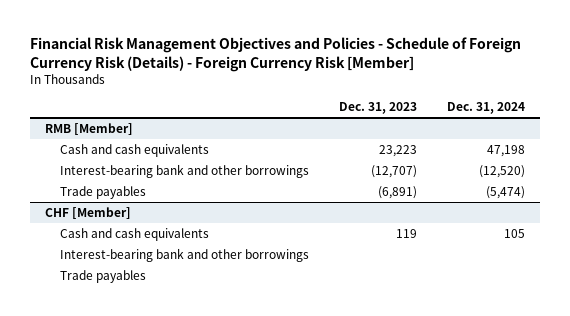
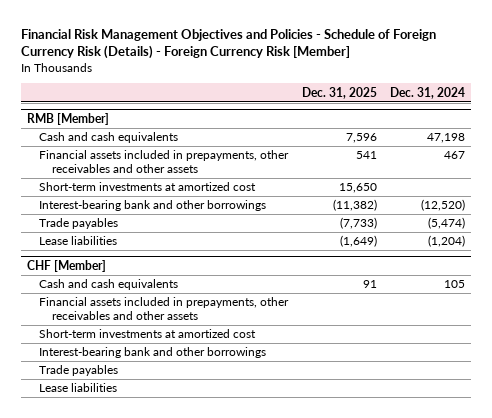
- | Dec. 31, 2023 | Dec. 31, 2024
+ | Dec. 31, 2025 | Dec. 31, 2024
@ RMB [Member]
+ Financial assets included in prepayments, other receivables and other assets | 541 | 467
+ Short-term investments at amortized cost | 15,650 |
+ Lease liabilities | (1,649) | (1,204)
@ CHF [Member]
+ Financial assets included in prepayments, other receivables and other assets
+ Short-term investments at amortized cost
+ Lease liabilities

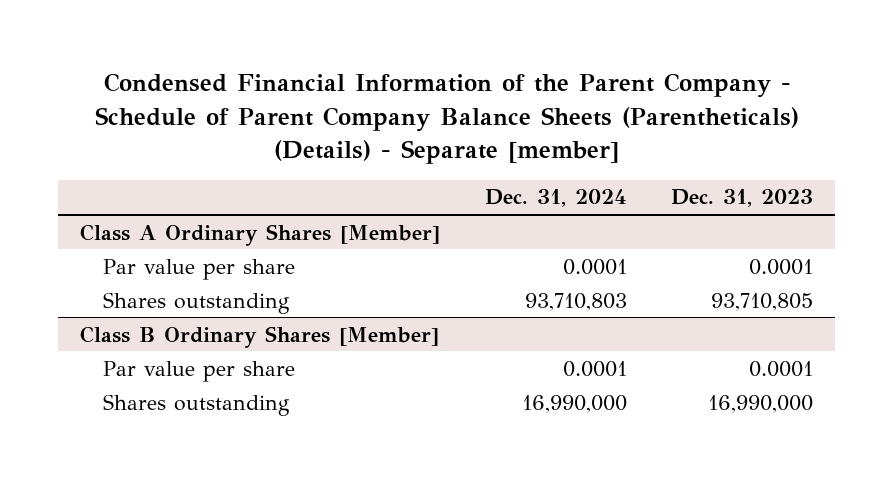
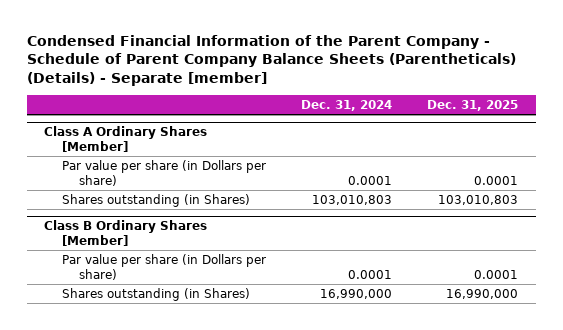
- | Dec. 31, 2024 | Dec. 31, 2023
+ | Dec. 31, 2024 | Dec. 31, 2025
@ Class A Ordinary Shares [Member]
- Par value per share | 0.0001 | 0.0001
- Shares outstanding | 93,710,803 | 93,710,805
+ Par value per share (in Dollars per share) | 0.0001 | 0.0001
+ Shares outstanding (in Shares) | 103,010,803 | 103,010,803
@ Class B Ordinary Shares [Member]
- Par value per share | 0.0001 | 0.0001
- Shares outstanding | 16,990,000 | 16,990,000
+ Par value per share (in Dollars per share) | 0.0001 | 0.0001
+ Shares outstanding (in Shares) | 16,990,000 | 16,990,000

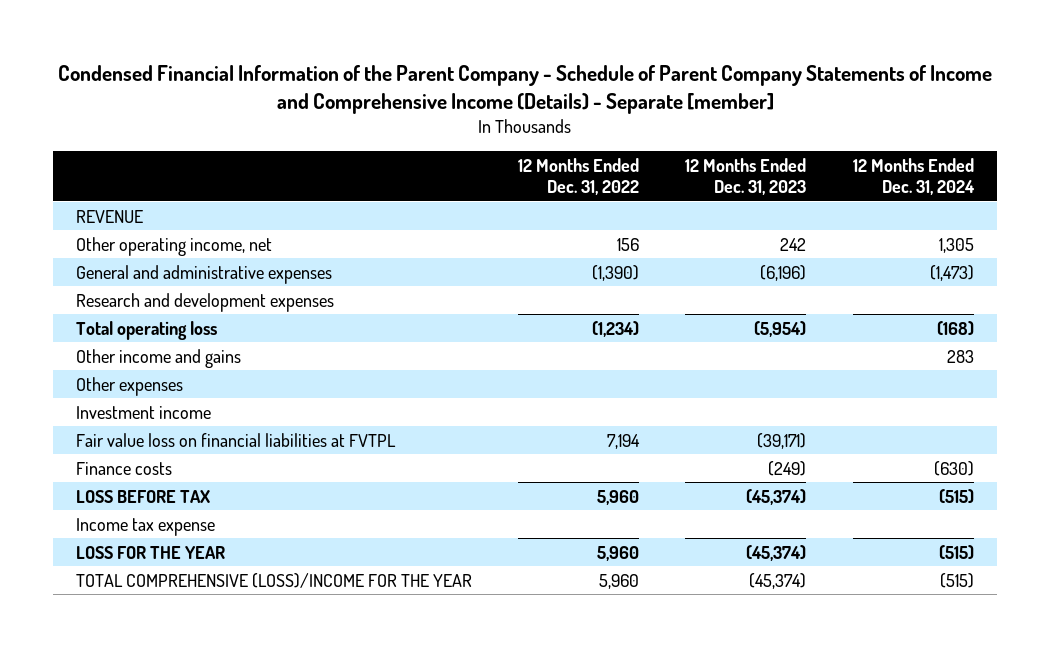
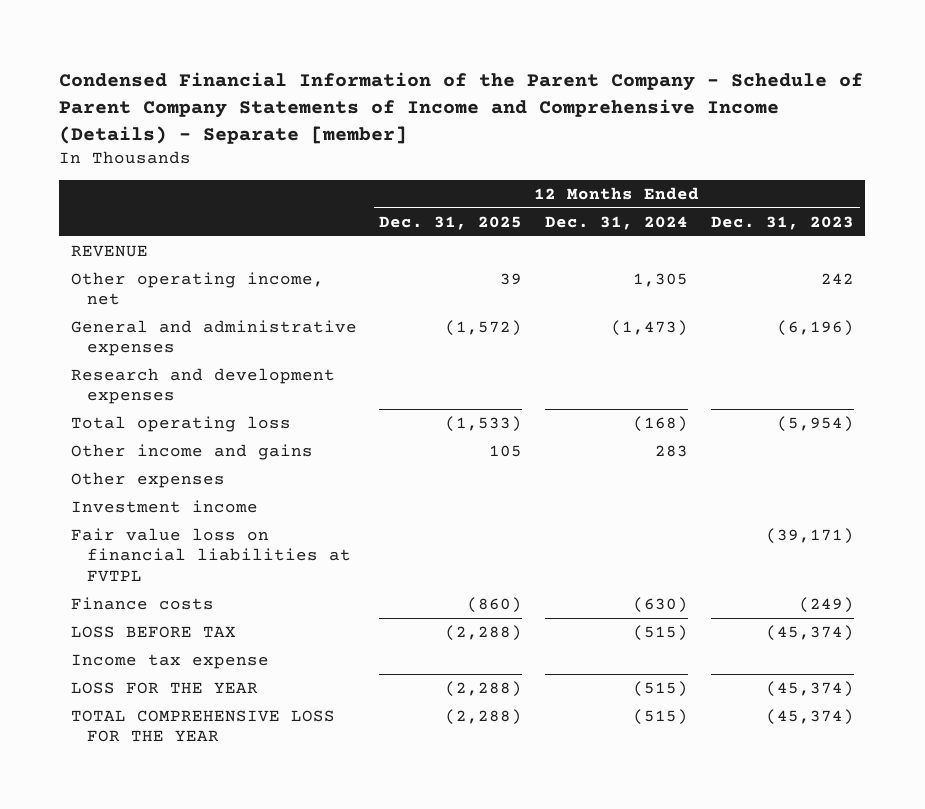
- | 12 Months Ended Dec. 31, 2022 | 12 Months Ended Dec. 31, 2023 | 12 Months Ended Dec. 31, 2024
+ | 12 Months Ended Dec. 31, 2025 | 12 Months Ended Dec. 31, 2024 | 12 Months Ended Dec. 31, 2023
- TOTAL COMPREHENSIVE (LOSS)/INCOME FOR THE YEAR | 5,960 | (45,374) | (515)
+ TOTAL COMPREHENSIVE LOSS FOR THE YEAR | (2,288) | (515) | (45,374)

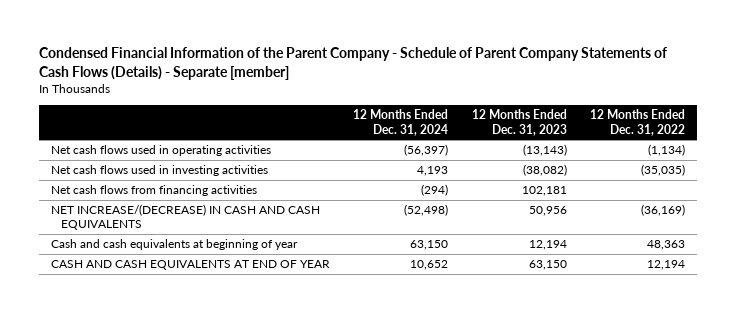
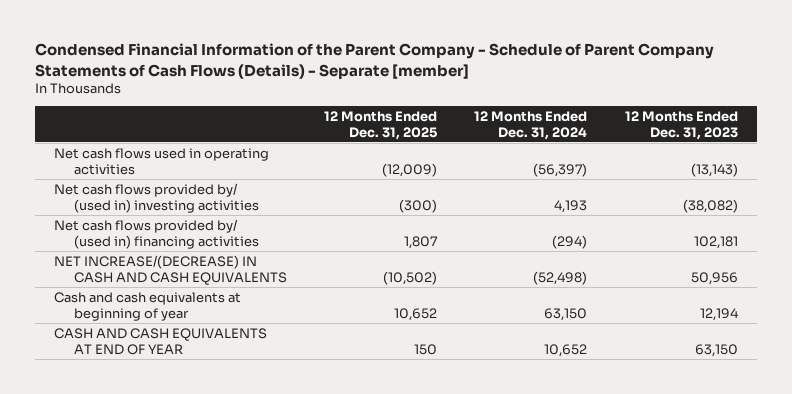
- | 12 Months Ended Dec. 31, 2024 | 12 Months Ended Dec. 31, 2023 | 12 Months Ended Dec. 31, 2022
+ | 12 Months Ended Dec. 31, 2025 | 12 Months Ended Dec. 31, 2024 | 12 Months Ended Dec. 31, 2023
- Net cash flows used in investing activities | 4,193 | (38,082) | (35,035)
- Net cash flows from financing activities | (294) | 102,181 |
+ Net cash flows provided by/ (used in) investing activities | (300) | 4,193 | (38,082)
+ Net cash flows provided by/ (used in) financing activities | 1,807 | (294) | 102,181

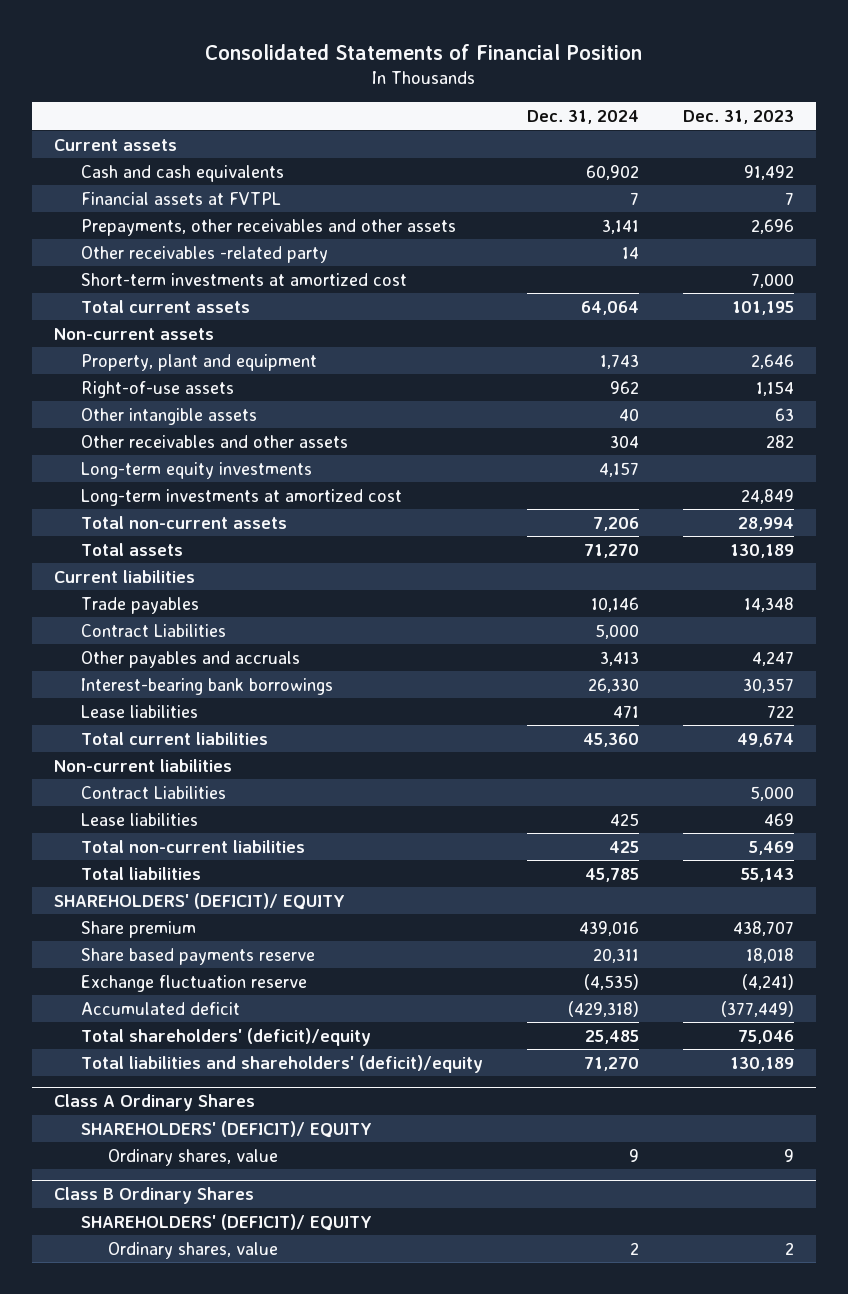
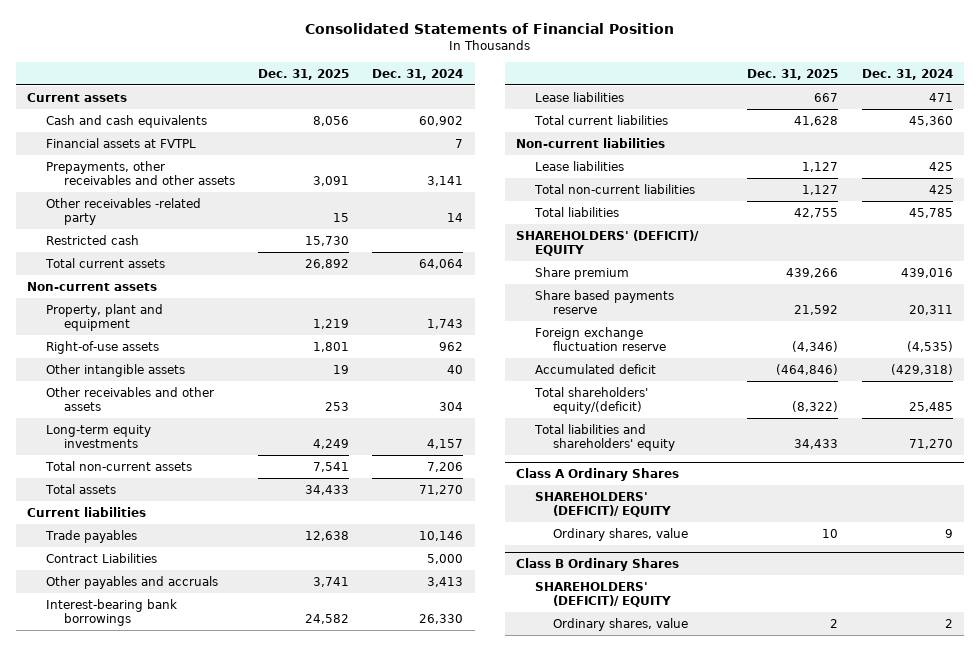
- | Dec. 31, 2024 | Dec. 31, 2023
+ | Dec. 31, 2025 | Dec. 31, 2024
- Short-term investments at amortized cost | | 7,000
+ Restricted cash | 15,730 |
- Long-term investments at amortized cost | | 24,849
- Contract Liabilities | | 5,000
- Exchange fluctuation reserve | (4,535) | (4,241)
+ Foreign exchange fluctuation reserve | (4,346) | (4,535)
- Total shareholders' (deficit)/equity | 25,485 | 75,046
- Total liabilities and shareholders' (deficit)/equity | 71,270 | 130,189
+ Total shareholders' equity/(deficit) | (8,322) | 25,485
+ Total liabilities and shareholders' equity | 34,433 | 71,270

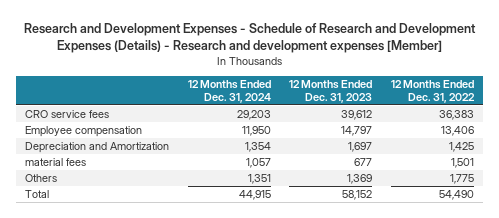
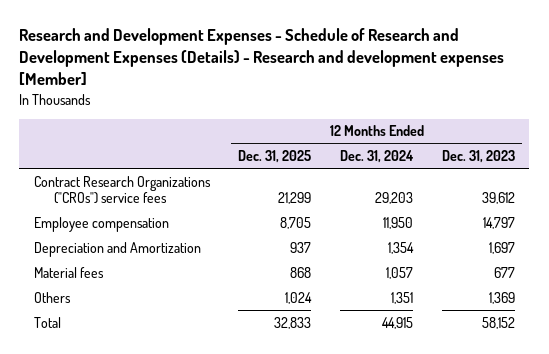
- | 12 Months Ended Dec. 31, 2024 | 12 Months Ended Dec. 31, 2023 | 12 Months Ended Dec. 31, 2022
+ | 12 Months Ended Dec. 31, 2025 | 12 Months Ended Dec. 31, 2024 | 12 Months Ended Dec. 31, 2023
- CRO service fees | 29,203 | 39,612 | 36,383
+ Contract Research Organizations ("CROs") service fees | 21,299 | 29,203 | 39,612
- material fees | 1,057 | 677 | 1,501
+ Material fees | 868 | 1,057 | 677

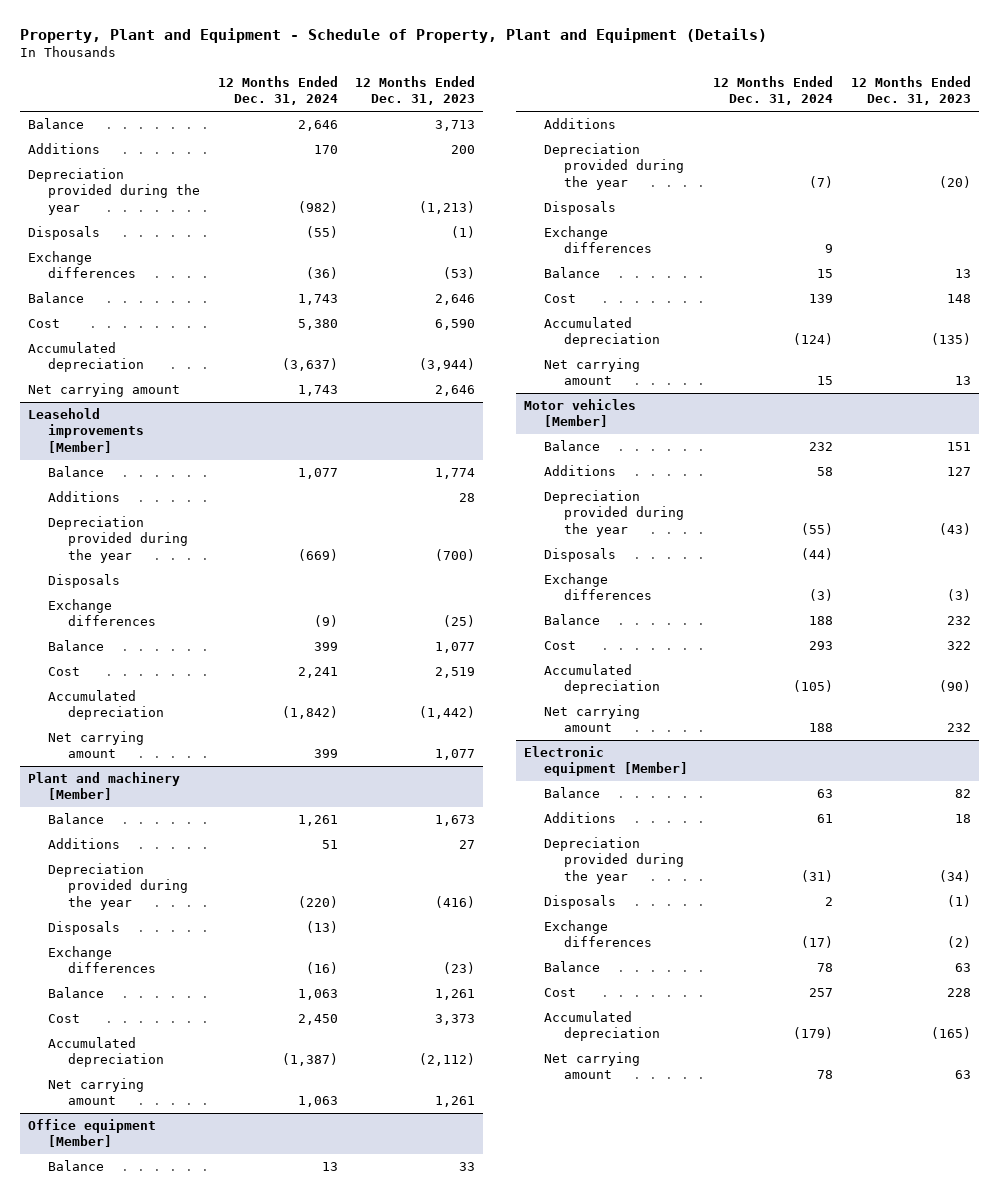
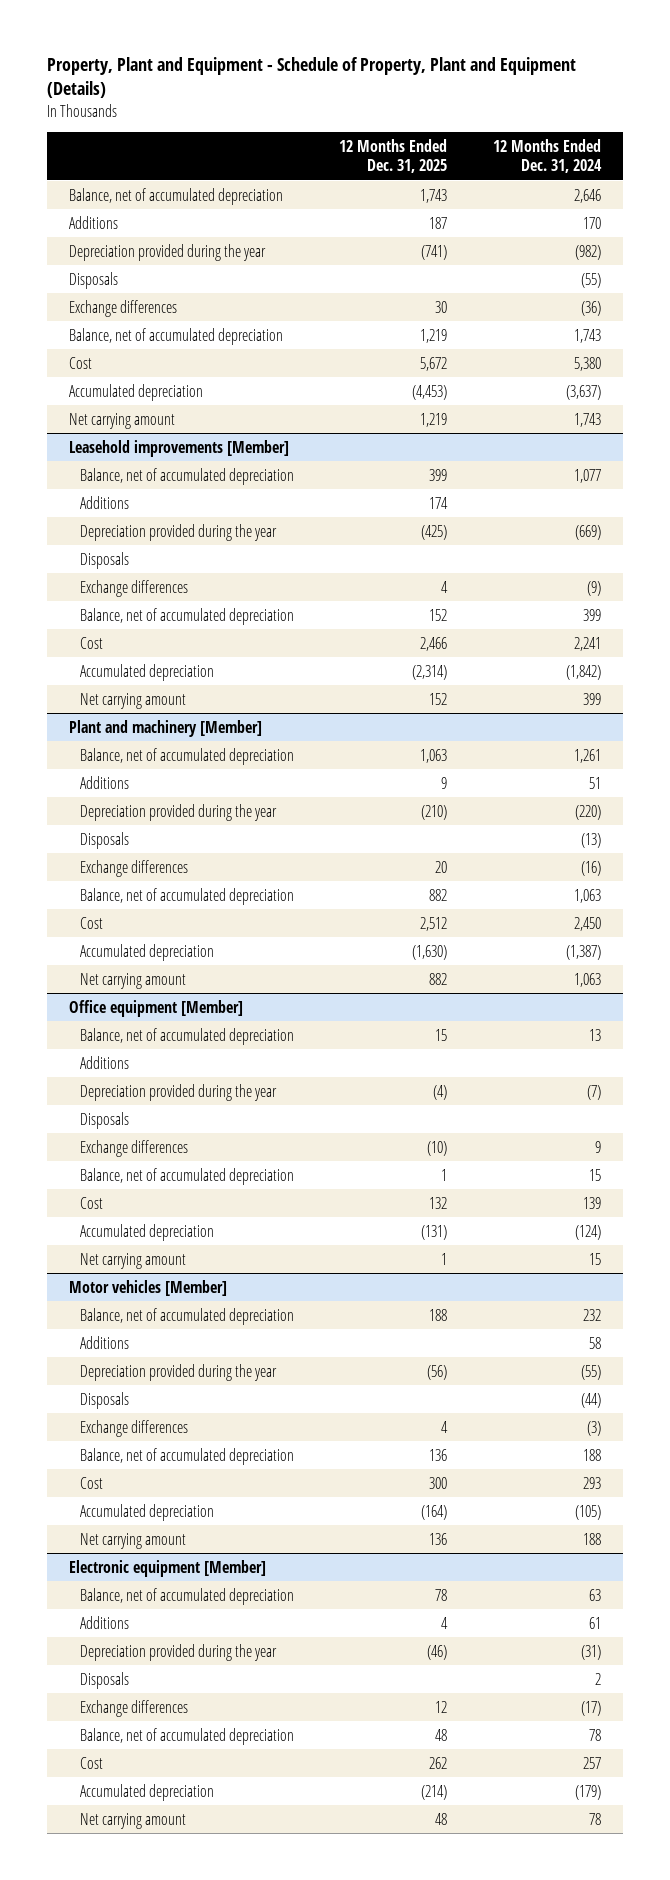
- | 12 Months Ended Dec. 31, 2024 | 12 Months Ended Dec. 31, 2023
+ | 12 Months Ended Dec. 31, 2025 | 12 Months Ended Dec. 31, 2024
- Balance | 2,646 | 3,713
+ Balance, net of accumulated depreciation | 1,743 | 2,646
- Balance | 1,743 | 2,646
+ Balance, net of accumulated depreciation | 1,219 | 1,743
@ Leasehold improvements [Member]
- Balance | 1,077 | 1,774
+ Balance, net of accumulated depreciation | 399 | 1,077
- Balance | 399 | 1,077
+ Balance, net of accumulated depreciation | 152 | 399
@ Plant and machinery [Member]
- Balance | 1,261 | 1,673
+ Balance, net of accumulated depreciation | 1,063 | 1,261
- Balance | 1,063 | 1,261
+ Balance, net of accumulated depreciation | 882 | 1,063
@ Office equipment [Member]
- Balance | 13 | 33
+ Balance, net of accumulated depreciation | 15 | 13
- Balance | 15 | 13
+ Balance, net of accumulated depreciation | 1 | 15
@ Motor vehicles [Member]
- Balance | 232 | 151
+ Balance, net of accumulated depreciation | 188 | 232
- Balance | 188 | 232
+ Balance, net of accumulated depreciation | 136 | 188
@ Electronic equipment [Member]
- Balance | 63 | 82
+ Balance, net of accumulated depreciation | 78 | 63
- Balance | 78 | 63
+ Balance, net of accumulated depreciation | 48 | 78

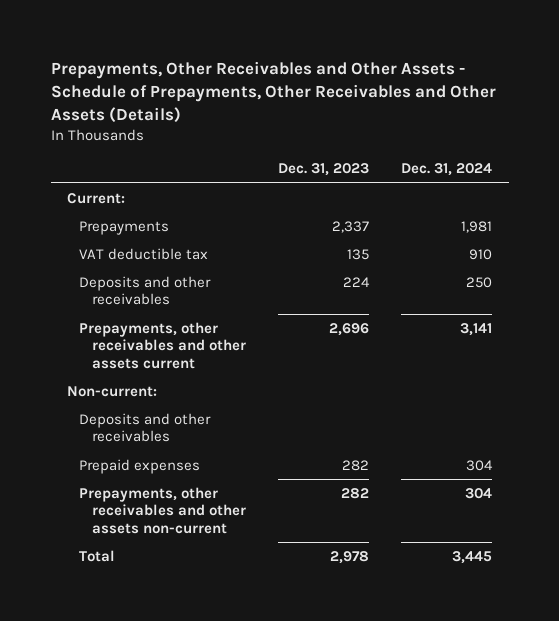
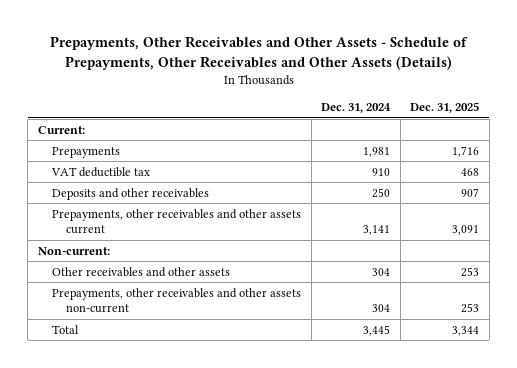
- | Dec. 31, 2023 | Dec. 31, 2024
+ | Dec. 31, 2024 | Dec. 31, 2025
- Deposits and other receivables
- Prepaid expenses | 282 | 304
+ Other receivables and other assets | 304 | 253

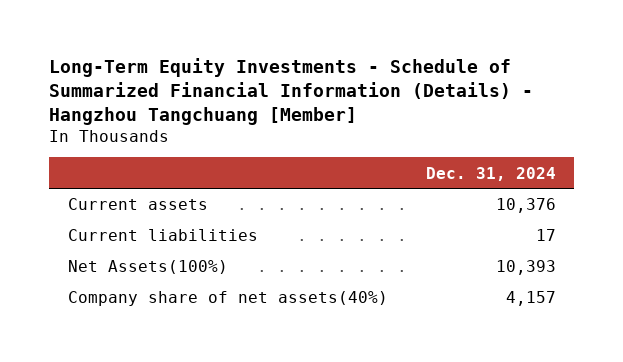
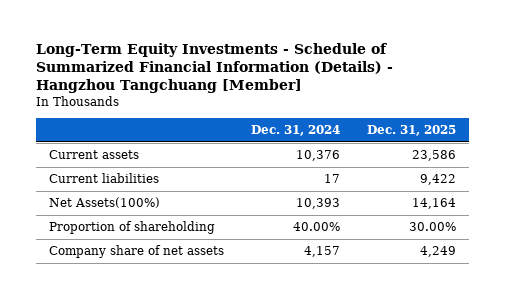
- | Dec. 31, 2024
+ | Dec. 31, 2024 | Dec. 31, 2025
- Company share of net assets(40%) | 4,157
+ Proportion of shareholding | 40.00% | 30.00%
+ Company share of net assets | 4,157 | 4,249

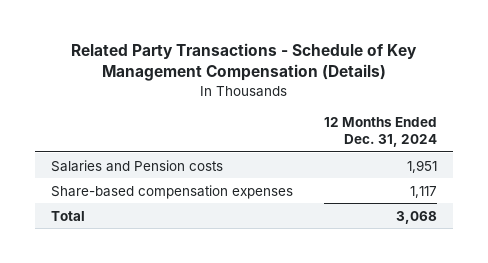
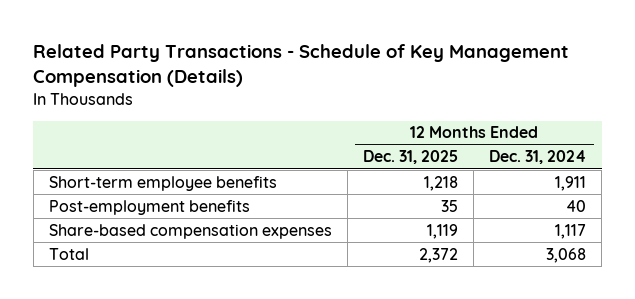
- | 12 Months Ended Dec. 31, 2024
+ | 12 Months Ended Dec. 31, 2025 | 12 Months Ended Dec. 31, 2024
- Salaries and Pension costs | 1,951
+ Short-term employee benefits | 1,218 | 1,911
+ Post-employment benefits | 35 | 40

